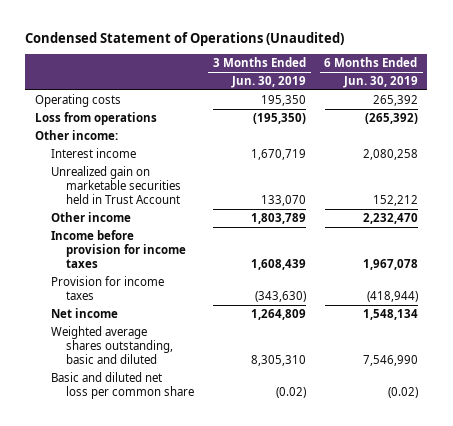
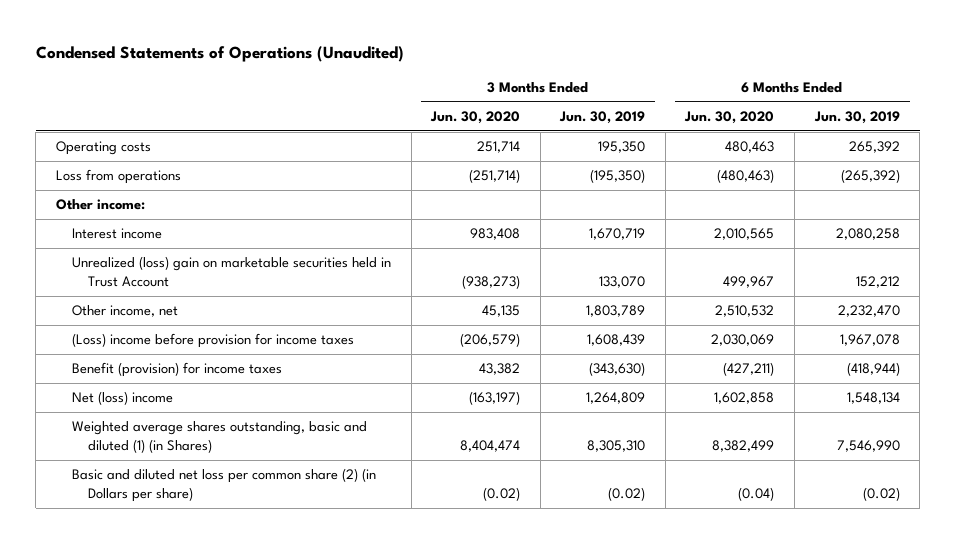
- Condensed Statement of Operations (Unaudited)
+ Condensed Statements of Operations (Unaudited)
- | 3 Months Ended Jun. 30, 2019 | 6 Months Ended Jun. 30, 2019
+ | 3 Months Ended Jun. 30, 2020 | 3 Months Ended Jun. 30, 2019 | 6 Months Ended Jun. 30, 2020 | 6 Months Ended Jun. 30, 2019
- Unrealized gain on marketable securities held in Trust Account | 133,070 | 152,212
- Other income | 1,803,789 | 2,232,470
- Income before provision for income taxes | 1,608,439 | 1,967,078
- Provision for income taxes | (343,630) | (418,944)
- Net income | 1,264,809 | 1,548,134
- Weighted average shares outstanding, basic and diluted | 8,305,310 | 7,546,990
- Basic and diluted net loss per common share | (0.02) | (0.02)
+ Unrealized (loss) gain on marketable securities held in Trust Account | (938,273) | 133,070 | 499,967 | 152,212
+ Other income, net | 45,135 | 1,803,789 | 2,510,532 | 2,232,470
+ (Loss) income before provision for income taxes | (206,579) | 1,608,439 | 2,030,069 | 1,967,078
+ Benefit (provision) for income taxes | 43,382 | (343,630) | (427,211) | (418,944)
+ Net (loss) income | (163,197) | 1,264,809 | 1,602,858 | 1,548,134
+ Weighted average shares outstanding, basic and diluted (1) (in Shares) | 8,404,474 | 8,305,310 | 8,382,499 | 7,546,990
+ Basic and diluted net loss per common share (2) (in Dollars per share) | (0.02) | (0.02) | (0.04) | (0.02)

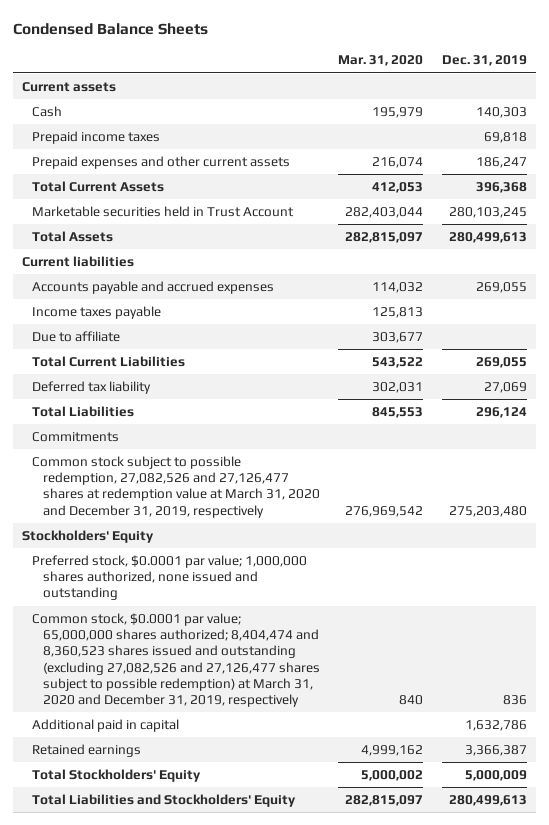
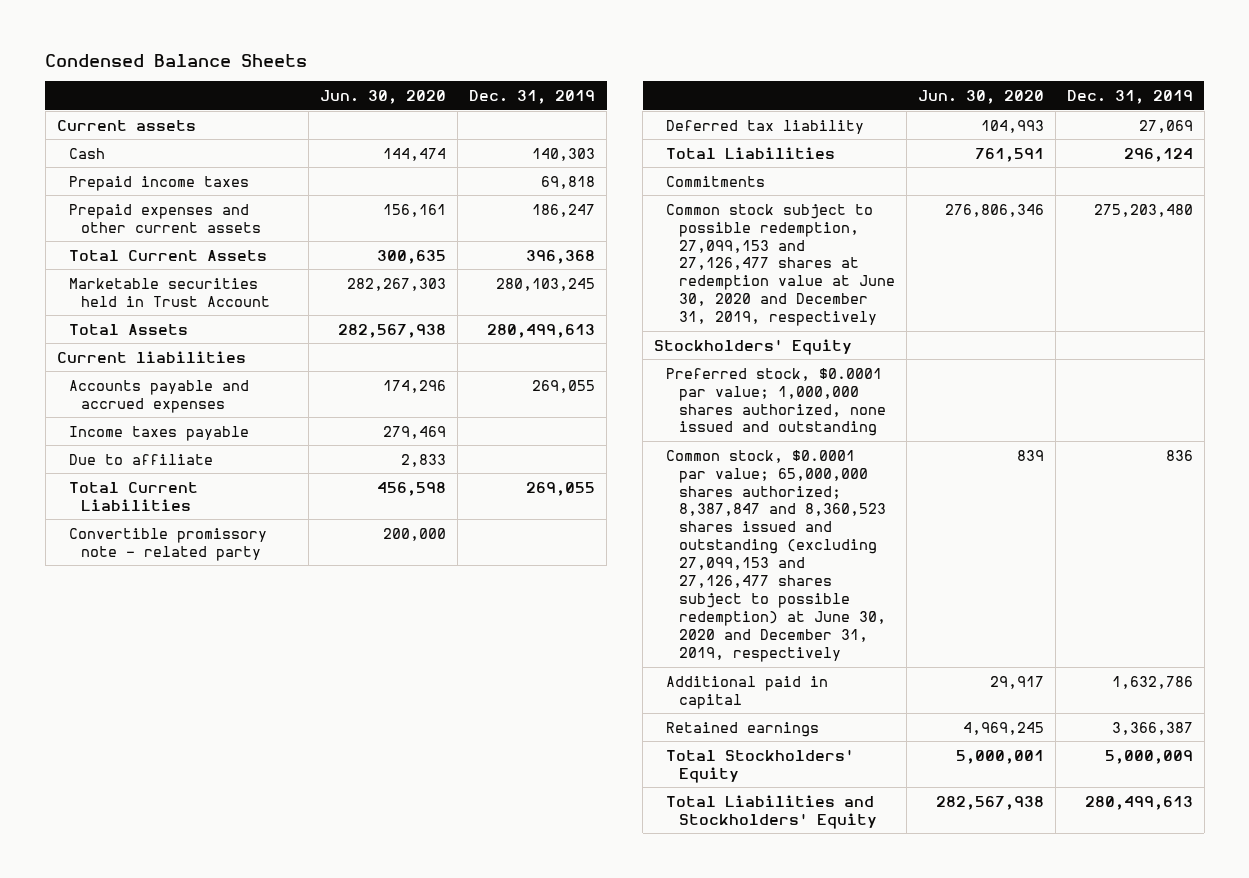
- | Mar. 31, 2020 | Dec. 31, 2019
+ | Jun. 30, 2020 | Dec. 31, 2019
+ Convertible promissory note - related party | 200,000 |
- Common stock subject to possible redemption, 27,082,526 and 27,126,477 shares at redemption value at March 31, 2020 and December 31, 2019, respectively | 276,969,542 | 275,203,480
+ Common stock subject to possible redemption, 27,099,153 and 27,126,477 shares at redemption value at June 30, 2020 and December 31, 2019, respectively | 276,806,346 | 275,203,480
- Common stock, $0.0001 par value; 65,000,000 shares authorized; 8,404,474 and 8,360,523 shares issued and outstanding (excluding 27,082,526 and 27,126,477 shares subject to possible redemption) at March 31, 2020 and December 31, 2019, respectively | 840 | 836
+ Common stock, $0.0001 par value; 65,000,000 shares authorized; 8,387,847 and 8,360,523 shares issued and outstanding (excluding 27,099,153 and 27,126,477 shares subject to possible redemption) at June 30, 2020 and December 31, 2019, respectively | 839 | 836

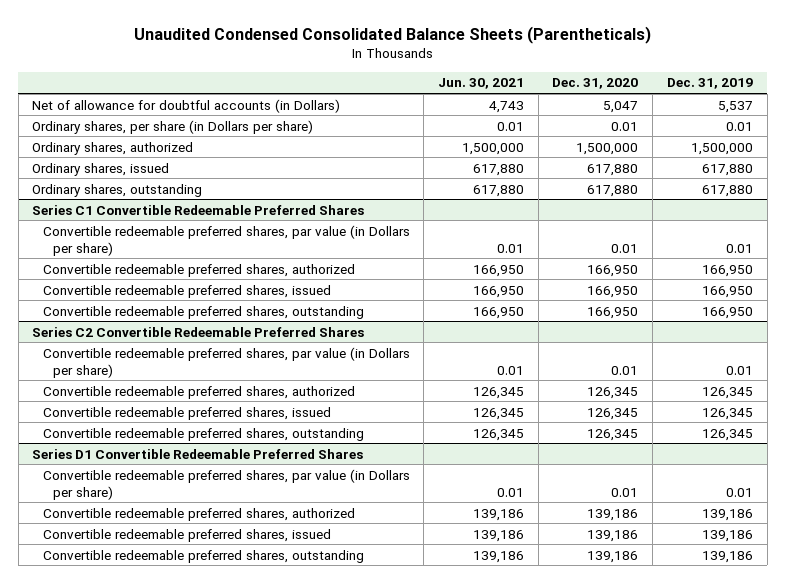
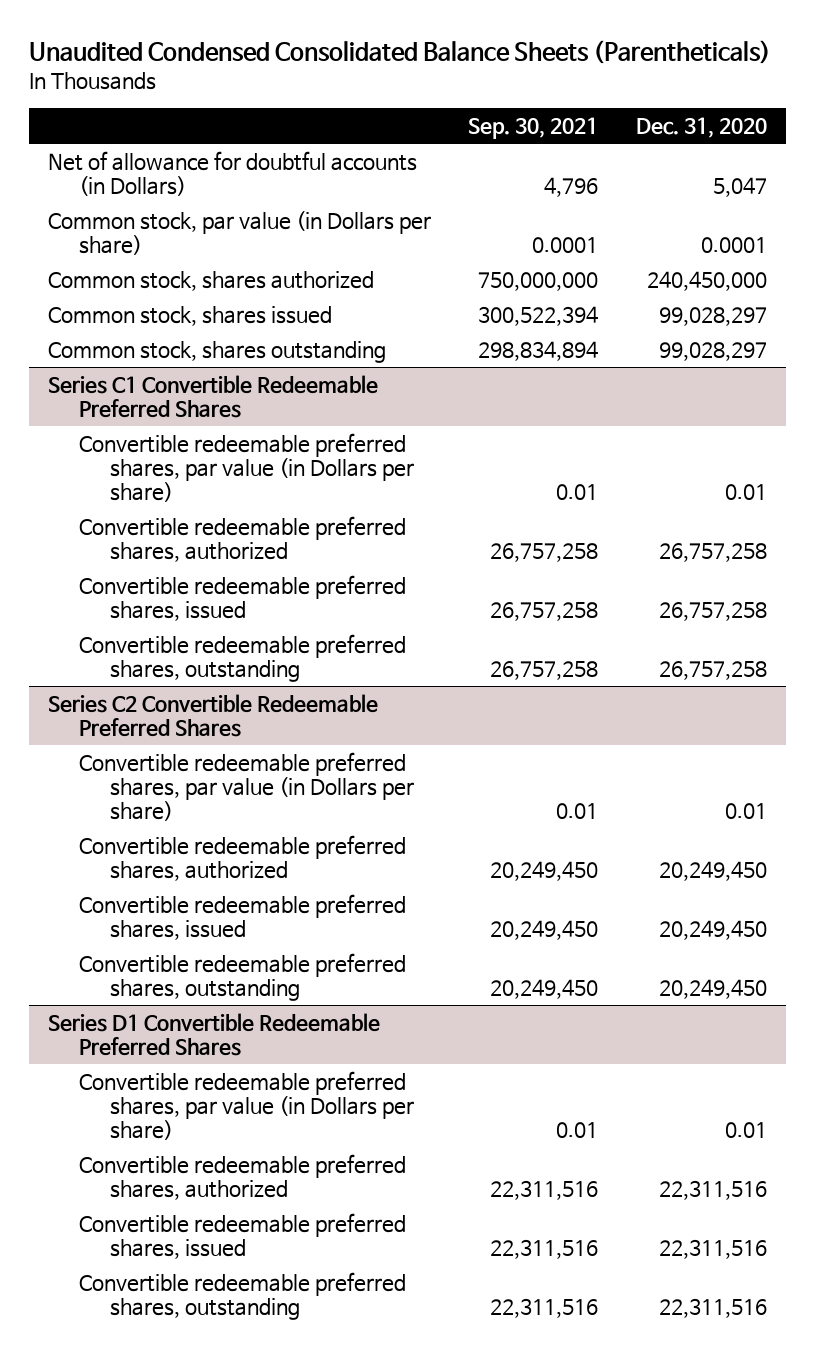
- | Jun. 30, 2021 | Dec. 31, 2020 | Dec. 31, 2019
+ | Sep. 30, 2021 | Dec. 31, 2020
- Ordinary shares, per share (in Dollars per share) | 0.01 | 0.01 | 0.01
- Ordinary shares, authorized | 1,500,000 | 1,500,000 | 1,500,000
- Ordinary shares, issued | 617,880 | 617,880 | 617,880
- Ordinary shares, outstanding | 617,880 | 617,880 | 617,880
+ Common stock, par value (in Dollars per share) | 0.0001 | 0.0001
+ Common stock, shares authorized | 750,000,000 | 240,450,000
+ Common stock, shares issued | 300,522,394 | 99,028,297
+ Common stock, shares outstanding | 298,834,894 | 99,028,297
@ Series C1 Convertible Redeemable Preferred Shares
- Convertible redeemable preferred shares, authorized | 166,950 | 166,950 | 166,950
- Convertible redeemable preferred shares, issued | 166,950 | 166,950 | 166,950
- Convertible redeemable preferred shares, outstanding | 166,950 | 166,950 | 166,950
+ Convertible redeemable preferred shares, authorized | 26,757,258 | 26,757,258
+ Convertible redeemable preferred shares, issued | 26,757,258 | 26,757,258
+ Convertible redeemable preferred shares, outstanding | 26,757,258 | 26,757,258
@ Series C2 Convertible Redeemable Preferred Shares
- Convertible redeemable preferred shares, authorized | 126,345 | 126,345 | 126,345
- Convertible redeemable preferred shares, issued | 126,345 | 126,345 | 126,345
- Convertible redeemable preferred shares, outstanding | 126,345 | 126,345 | 126,345
+ Convertible redeemable preferred shares, authorized | 20,249,450 | 20,249,450
+ Convertible redeemable preferred shares, issued | 20,249,450 | 20,249,450
+ Convertible redeemable preferred shares, outstanding | 20,249,450 | 20,249,450
@ Series D1 Convertible Redeemable Preferred Shares
- Convertible redeemable preferred shares, authorized | 139,186 | 139,186 | 139,186
- Convertible redeemable preferred shares, issued | 139,186 | 139,186 | 139,186
- Convertible redeemable preferred shares, outstanding | 139,186 | 139,186 | 139,186
+ Convertible redeemable preferred shares, authorized | 22,311,516 | 22,311,516
+ Convertible redeemable preferred shares, issued | 22,311,516 | 22,311,516
+ Convertible redeemable preferred shares, outstanding | 22,311,516 | 22,311,516

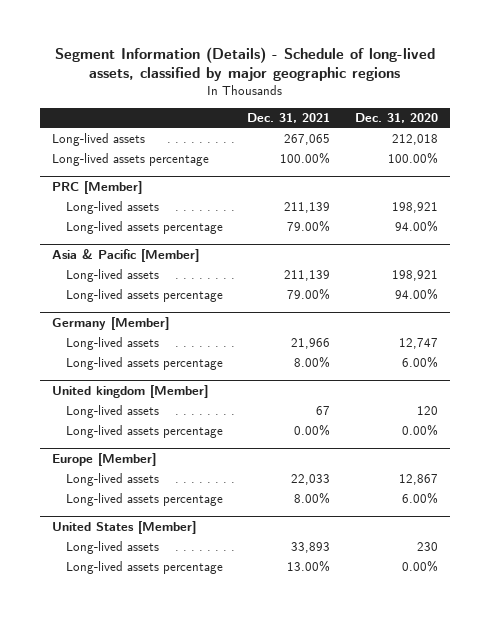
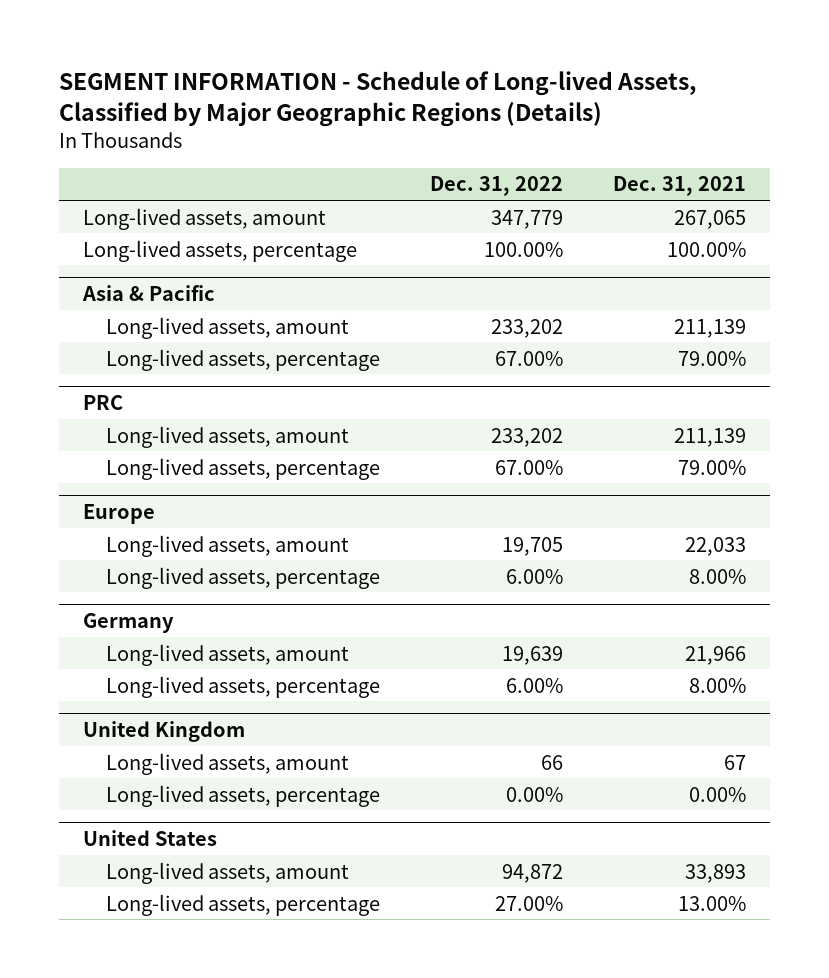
- Segment Information (Details) - Schedule of long-lived assets, classified by major geographic regions
+ SEGMENT INFORMATION - Schedule of Long-lived Assets, Classified by Major Geographic Regions (Details)
- | Dec. 31, 2021 | Dec. 31, 2020
+ | Dec. 31, 2022 | Dec. 31, 2021
- Long-lived assets | 267,065 | 212,018
- Long-lived assets percentage | 100.00% | 100.00%
- PRC [Member]
- Long-lived assets | 211,139 | 198,921
- Long-lived assets percentage | 79.00% | 94.00%
- Asia & Pacific [Member]
- Long-lived assets | 211,139 | 198,921
- Long-lived assets percentage | 79.00% | 94.00%
- Germany [Member]
- Long-lived assets | 21,966 | 12,747
- Long-lived assets percentage | 8.00% | 6.00%
- United kingdom [Member]
- Long-lived assets | 67 | 120
- Long-lived assets percentage | 0.00% | 0.00%
- Europe [Member]
- Long-lived assets | 22,033 | 12,867
- Long-lived assets percentage | 8.00% | 6.00%
- United States [Member]
- Long-lived assets | 33,893 | 230
- Long-lived assets percentage | 13.00% | 0.00%
+ Long-lived assets, amount | 347,779 | 267,065
+ Long-lived assets, percentage | 100.00% | 100.00%
+ Asia & Pacific
+ Long-lived assets, amount | 233,202 | 211,139
+ Long-lived assets, percentage | 67.00% | 79.00%
+ PRC
+ Long-lived assets, amount | 233,202 | 211,139
+ Long-lived assets, percentage | 67.00% | 79.00%
+ Europe
+ Long-lived assets, amount | 19,705 | 22,033
+ Long-lived assets, percentage | 6.00% | 8.00%
+ Germany
+ Long-lived assets, amount | 19,639 | 21,966
+ Long-lived assets, percentage | 6.00% | 8.00%
+ United Kingdom
+ Long-lived assets, amount | 66 | 67
+ Long-lived assets, percentage | 0.00% | 0.00%
+ United States
+ Long-lived assets, amount | 94,872 | 33,893
+ Long-lived assets, percentage | 27.00% | 13.00%

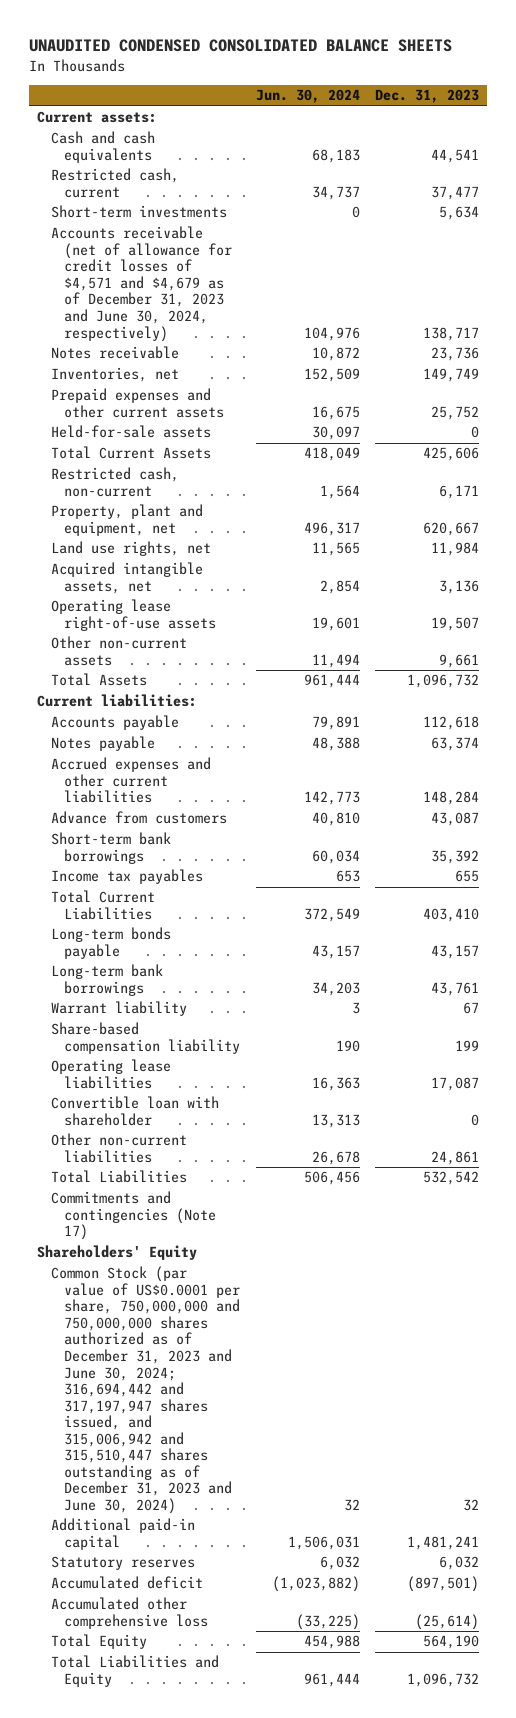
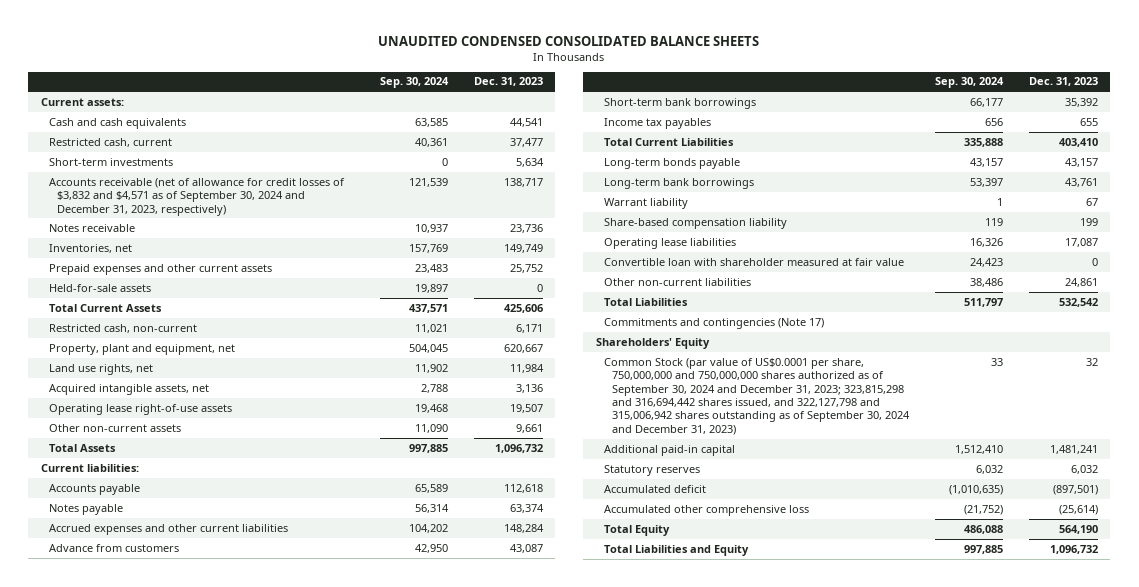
- | Jun. 30, 2024 | Dec. 31, 2023
+ | Sep. 30, 2024 | Dec. 31, 2023
- Accounts receivable (net of allowance for credit losses of $4,571 and $4,679 as of December 31, 2023 and June 30, 2024, respectively) | 104,976 | 138,717
+ Accounts receivable (net of allowance for credit losses of $3,832 and $4,571 as of September 30, 2024 and December 31, 2023, respectively) | 121,539 | 138,717
- Convertible loan with shareholder | 13,313 | 0
+ Convertible loan with shareholder measured at fair value | 24,423 | 0
- Common Stock (par value of US$0.0001 per share, 750,000,000 and 750,000,000 shares authorized as of December 31, 2023 and June 30, 2024; 316,694,442 and 317,197,947 shares issued, and 315,006,942 and 315,510,447 shares outstanding as of December 31, 2023 and June 30, 2024) | 32 | 32
+ Common Stock (par value of US$0.0001 per share, 750,000,000 and 750,000,000 shares authorized as of September 30, 2024 and December 31, 2023; 323,815,298 and 316,694,442 shares issued, and 322,127,798 and 315,006,942 shares outstanding as of September 30, 2024 and December 31, 2023) | 33 | 32

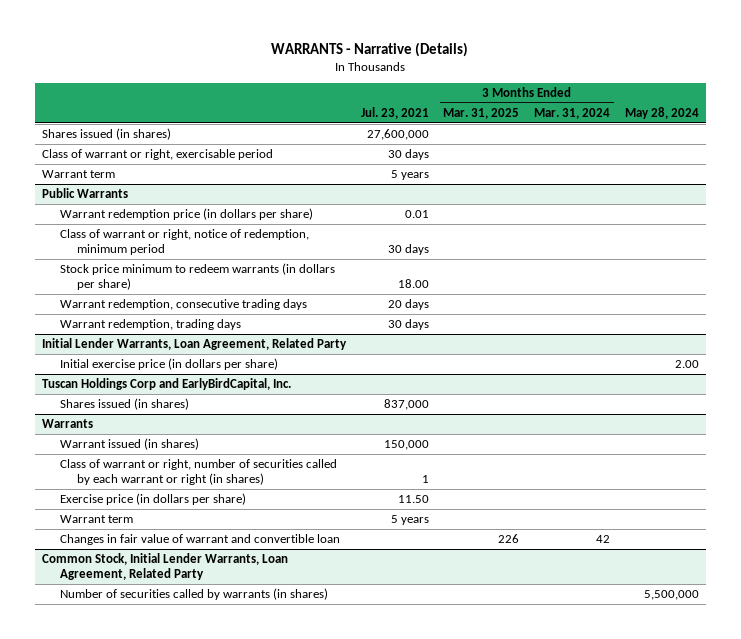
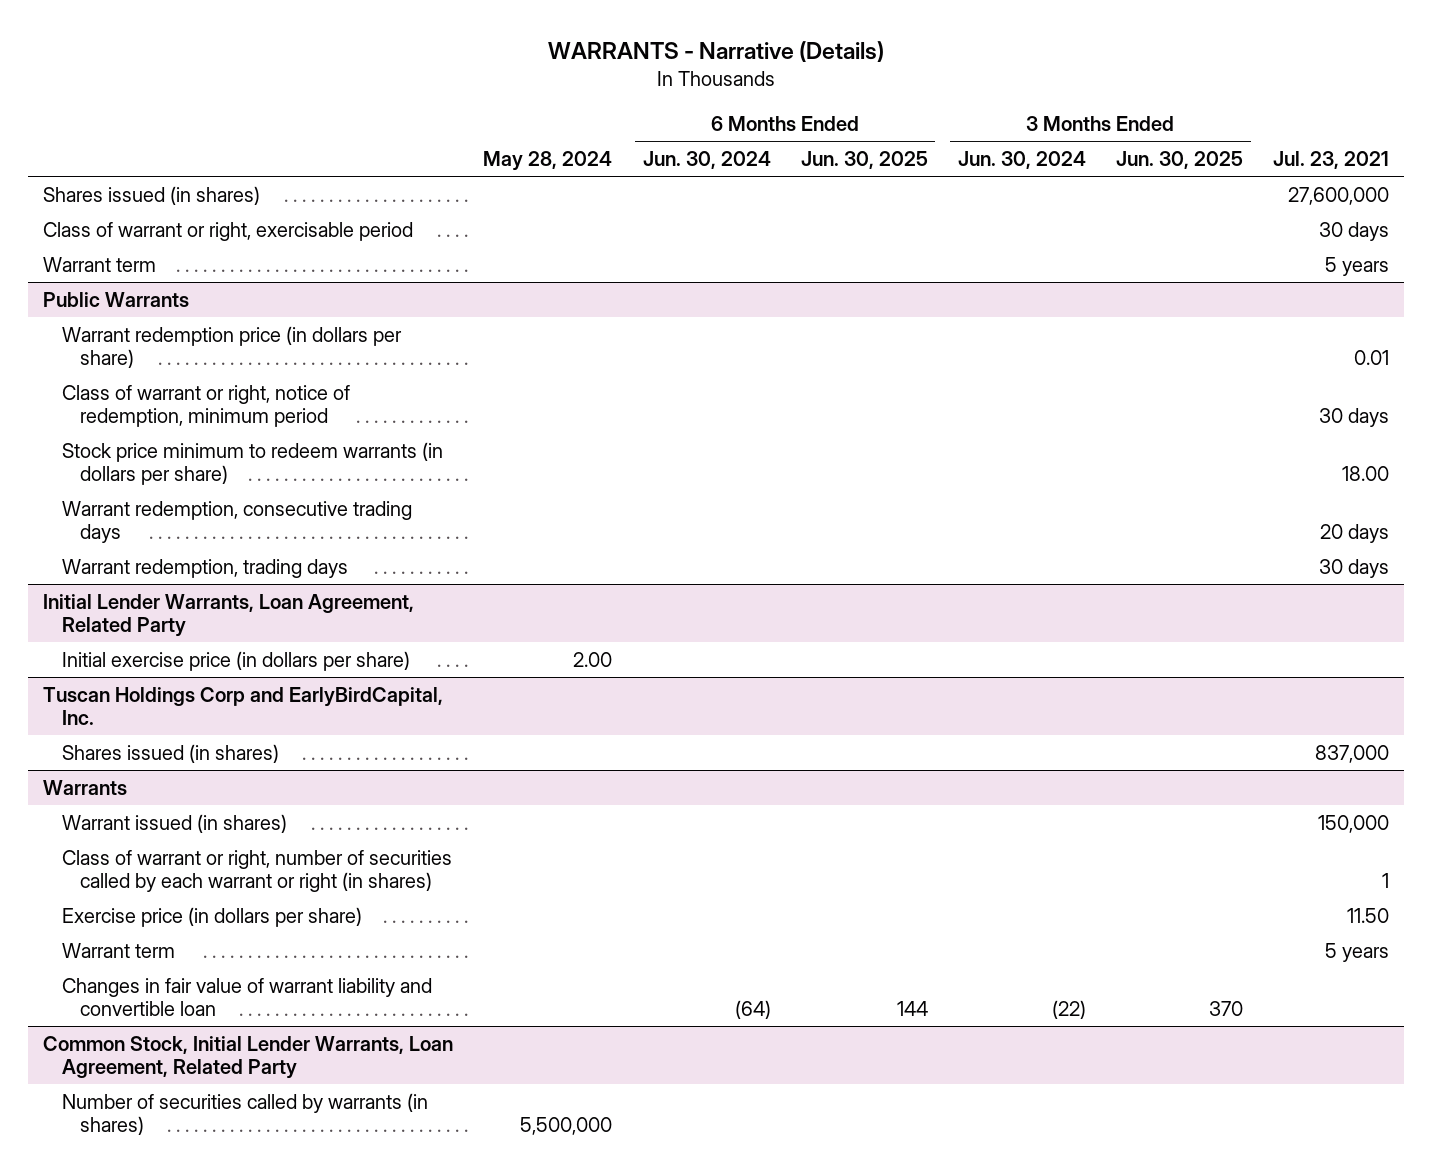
- | Jul. 23, 2021 | 3 Months Ended Mar. 31, 2025 | 3 Months Ended Mar. 31, 2024 | May 28, 2024
+ | May 28, 2024 | 6 Months Ended Jun. 30, 2024 | 6 Months Ended Jun. 30, 2025 | 3 Months Ended Jun. 30, 2024 | 3 Months Ended Jun. 30, 2025 | Jul. 23, 2021
@ Warrants
- Changes in fair value of warrant and convertible loan | | 226 | 42 |
+ Changes in fair value of warrant liability and convertible loan | | (64) | 144 | (22) | 370 |

